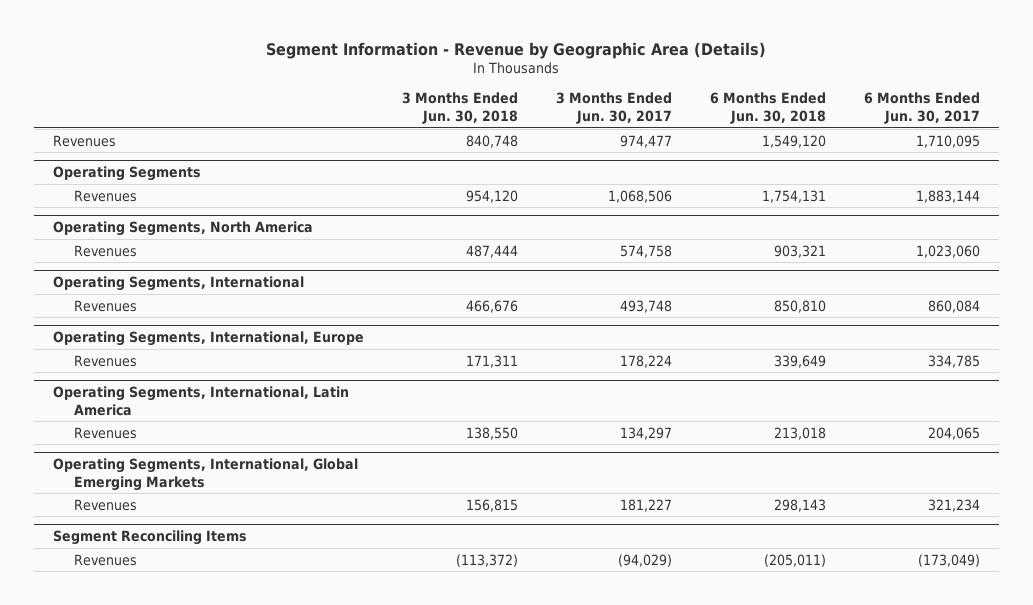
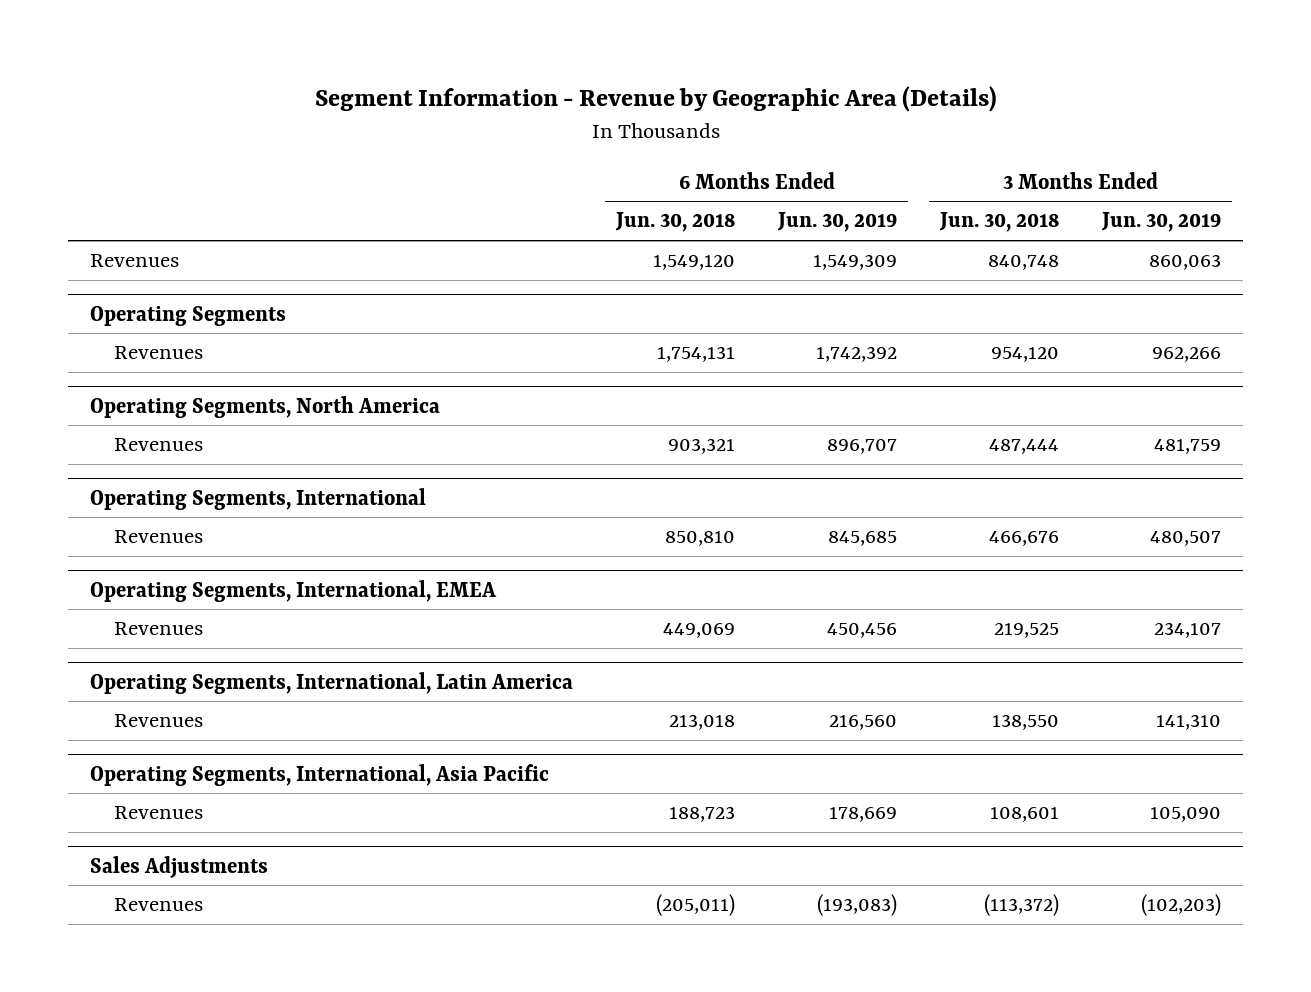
- | 3 Months Ended Jun. 30, 2018 | 3 Months Ended Jun. 30, 2017 | 6 Months Ended Jun. 30, 2018 | 6 Months Ended Jun. 30, 2017
+ | 6 Months Ended Jun. 30, 2018 | 6 Months Ended Jun. 30, 2019 | 3 Months Ended Jun. 30, 2018 | 3 Months Ended Jun. 30, 2019
- Operating Segments, International, Europe
- Revenues | 171,311 | 178,224 | 339,649 | 334,785
+ Operating Segments, International, EMEA
+ Revenues | 449,069 | 450,456 | 219,525 | 234,107
- Operating Segments, International, Global Emerging Markets
- Revenues | 156,815 | 181,227 | 298,143 | 321,234
- Segment Reconciling Items
+ Operating Segments, International, Asia Pacific
+ Revenues | 188,723 | 178,669 | 108,601 | 105,090
+ Sales Adjustments

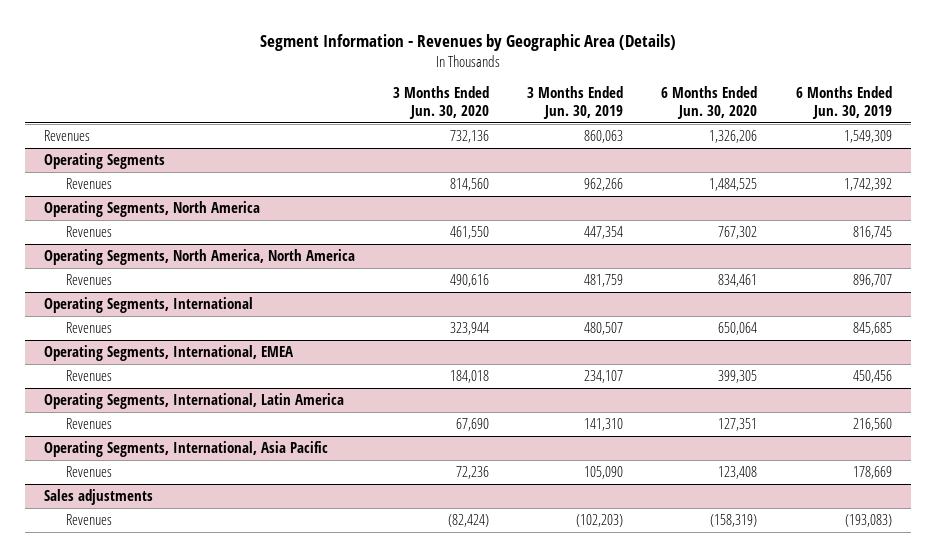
- Segment Information - Revenue by Geographic Area (Details)
+ Segment Information - Revenues by Geographic Area (Details)
- | 6 Months Ended Jun. 30, 2018 | 6 Months Ended Jun. 30, 2019 | 3 Months Ended Jun. 30, 2018 | 3 Months Ended Jun. 30, 2019
+ | 3 Months Ended Jun. 30, 2020 | 3 Months Ended Jun. 30, 2019 | 6 Months Ended Jun. 30, 2020 | 6 Months Ended Jun. 30, 2019
@ Operating Segments, North America
+ Revenues | 461,550 | 447,354 | 767,302 | 816,745
+ Operating Segments, North America, North America
- Sales Adjustments
+ Sales adjustments

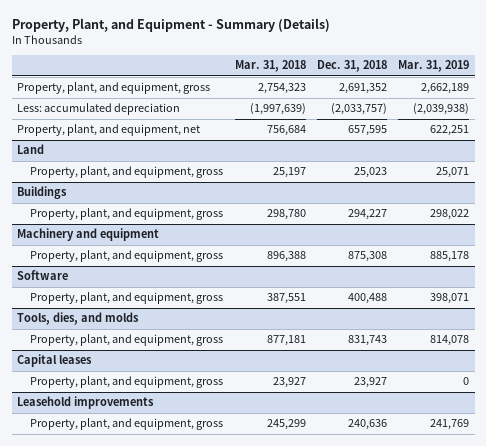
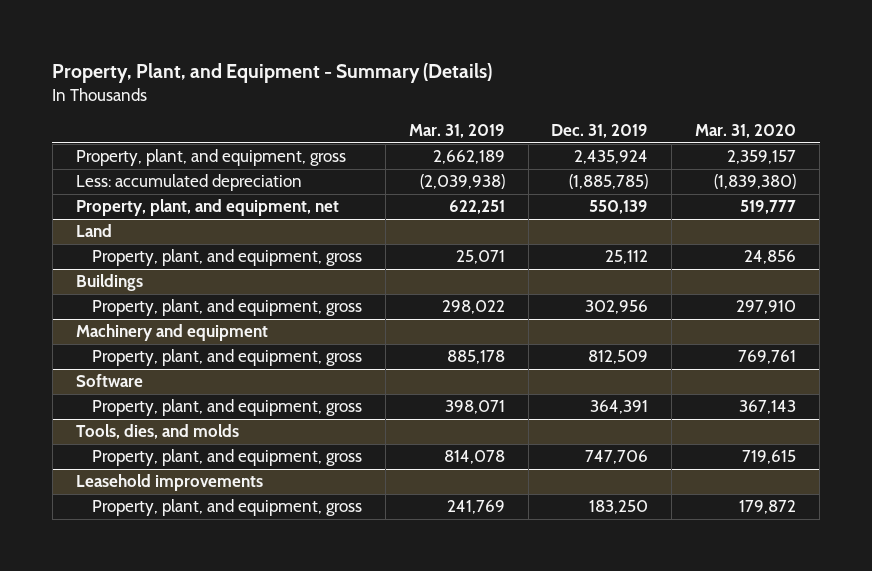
- | Mar. 31, 2018 | Dec. 31, 2018 | Mar. 31, 2019
+ | Mar. 31, 2019 | Dec. 31, 2019 | Mar. 31, 2020
- Capital leases
- Property, plant, and equipment, gross | 23,927 | 23,927 | 0

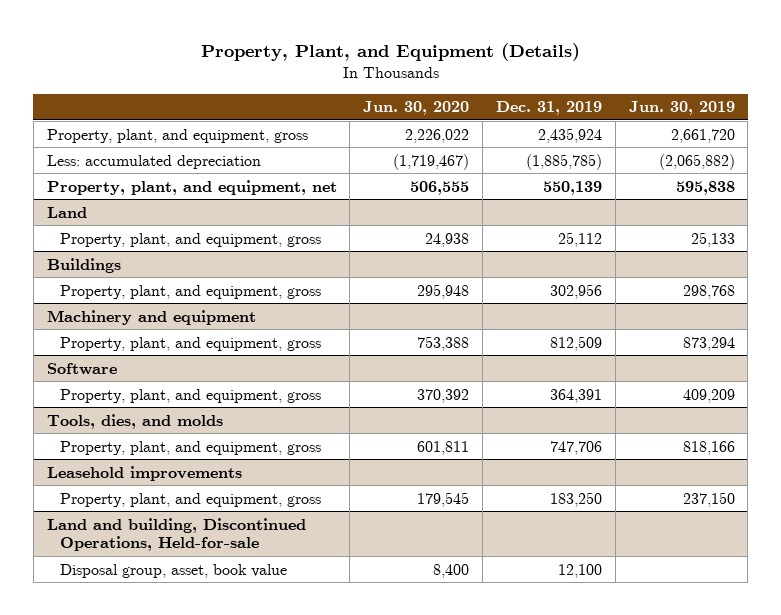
- Property, Plant, and Equipment - Summary (Details)
+ Property, Plant, and Equipment (Details)
- | Mar. 31, 2019 | Dec. 31, 2019 | Mar. 31, 2020
+ | Jun. 30, 2020 | Dec. 31, 2019 | Jun. 30, 2019
+ Land and building, Discontinued Operations, Held-for-sale
+ Disposal group, asset, book value | 8,400 | 12,100 |

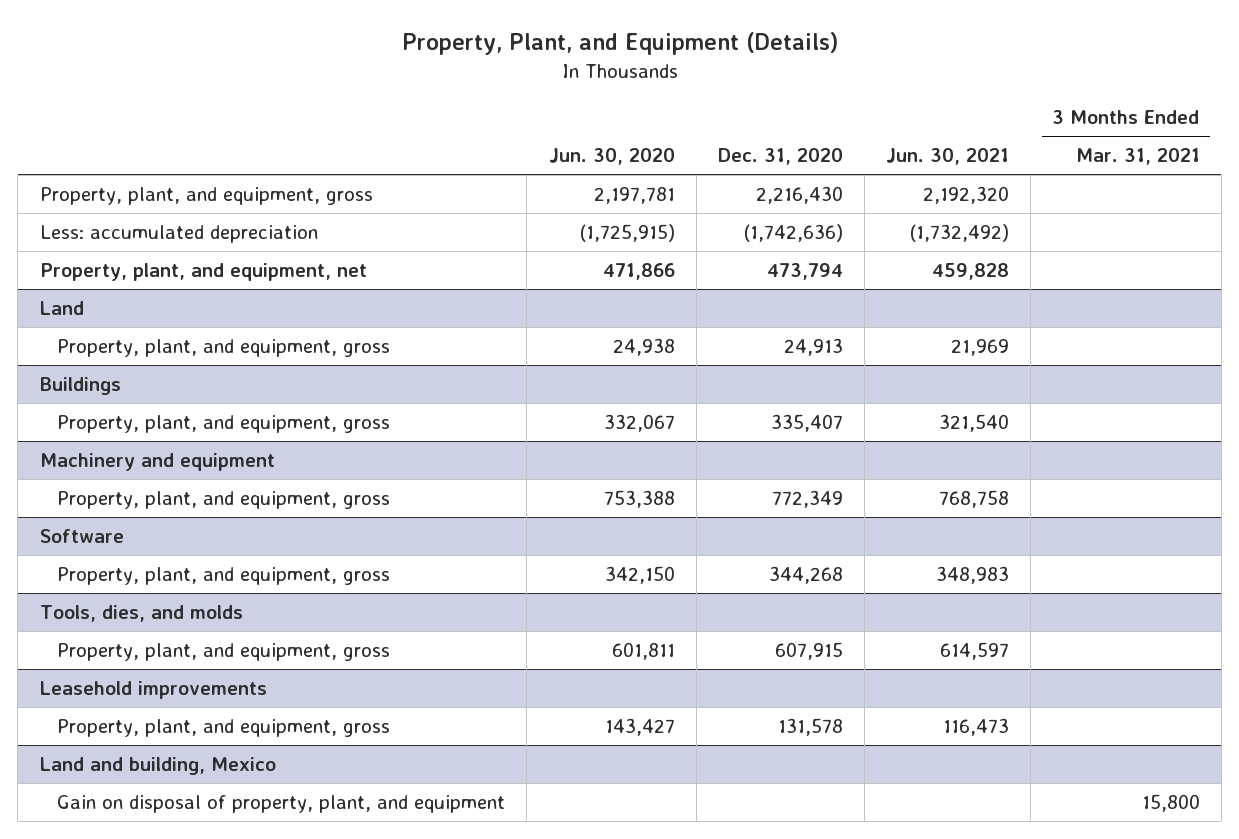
- | Jun. 30, 2020 | Dec. 31, 2019 | Jun. 30, 2019
+ | Jun. 30, 2020 | Dec. 31, 2020 | Jun. 30, 2021 | 3 Months Ended Mar. 31, 2021
- Property, plant, and equipment, gross | 2,226,022 | 2,435,924 | 2,661,720
- Less: accumulated depreciation | (1,719,467) | (1,885,785) | (2,065,882)
- Property, plant, and equipment, net | 506,555 | 550,139 | 595,838
+ Property, plant, and equipment, gross | 2,197,781 | 2,216,430 | 2,192,320 |
+ Less: accumulated depreciation | (1,725,915) | (1,742,636) | (1,732,492) |
+ Property, plant, and equipment, net | 471,866 | 473,794 | 459,828 |
@ Buildings
- Property, plant, and equipment, gross | 295,948 | 302,956 | 298,768
+ Property, plant, and equipment, gross | 332,067 | 335,407 | 321,540 |
@ Software
- Property, plant, and equipment, gross | 370,392 | 364,391 | 409,209
+ Property, plant, and equipment, gross | 342,150 | 344,268 | 348,983 |
@ Leasehold improvements
- Property, plant, and equipment, gross | 179,545 | 183,250 | 237,150
- Land and building, Discontinued Operations, Held-for-sale
- Disposal group, asset, book value | 8,400 | 12,100 |
@ Leasehold improvements
+ Property, plant, and equipment, gross | 143,427 | 131,578 | 116,473 |
+ Land and building, Mexico
+ Gain on disposal of property, plant, and equipment | | | | 15,800

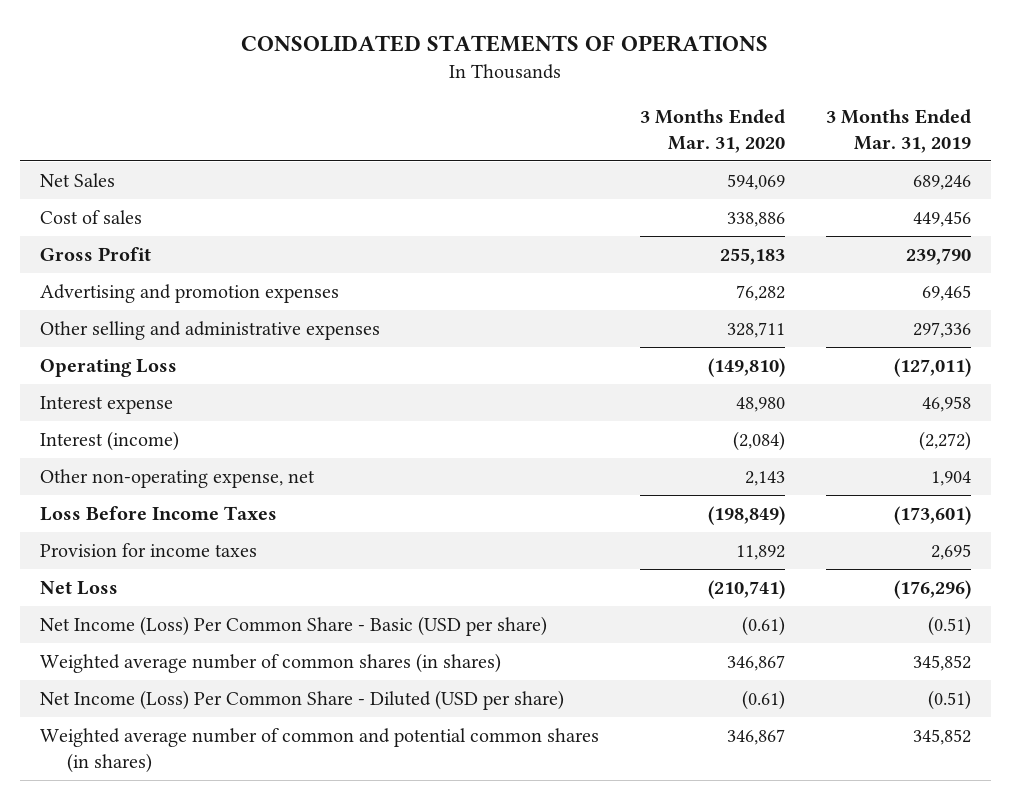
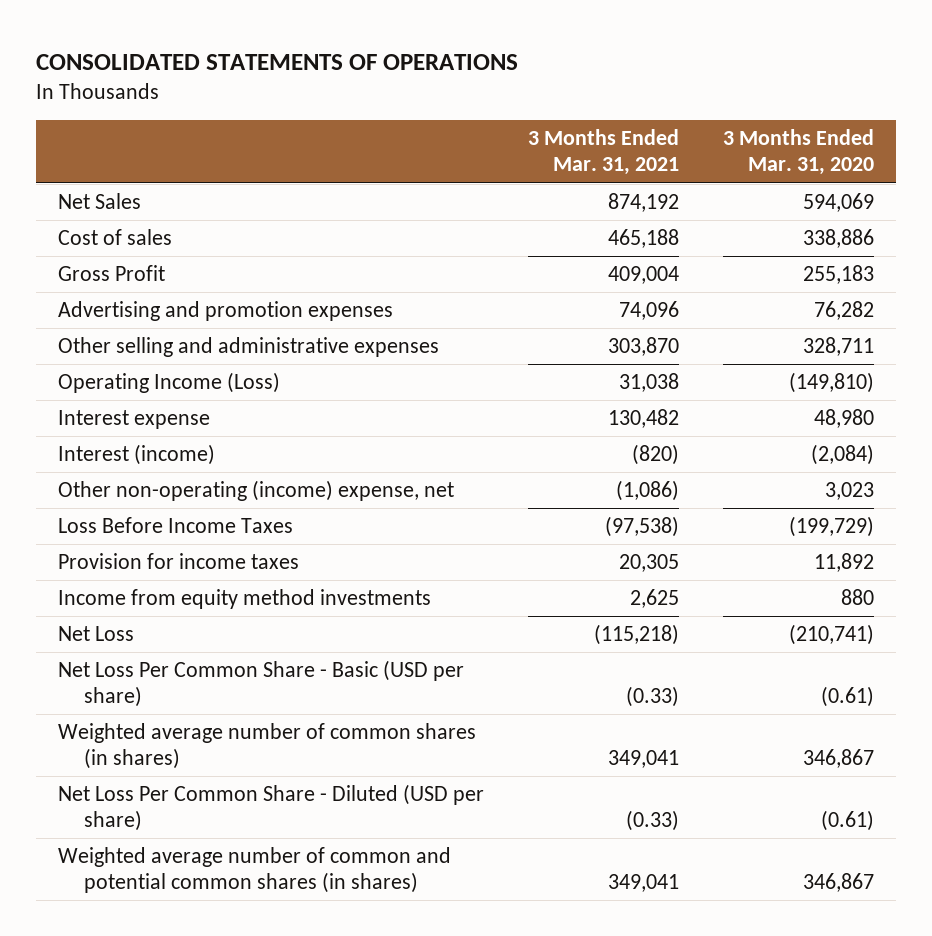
- | 3 Months Ended Mar. 31, 2020 | 3 Months Ended Mar. 31, 2019
+ | 3 Months Ended Mar. 31, 2021 | 3 Months Ended Mar. 31, 2020
- Operating Loss | (149,810) | (127,011)
+ Operating Income (Loss) | 31,038 | (149,810)
- Other non-operating expense, net | 2,143 | 1,904
- Loss Before Income Taxes | (198,849) | (173,601)
+ Other non-operating (income) expense, net | (1,086) | 3,023
+ Loss Before Income Taxes | (97,538) | (199,729)
+ Income from equity method investments | 2,625 | 880
- Net Income (Loss) Per Common Share - Basic (USD per share) | (0.61) | (0.51)
+ Net Loss Per Common Share - Basic (USD per share) | (0.33) | (0.61)
- Net Income (Loss) Per Common Share - Diluted (USD per share) | (0.61) | (0.51)
+ Net Loss Per Common Share - Diluted (USD per share) | (0.33) | (0.61)

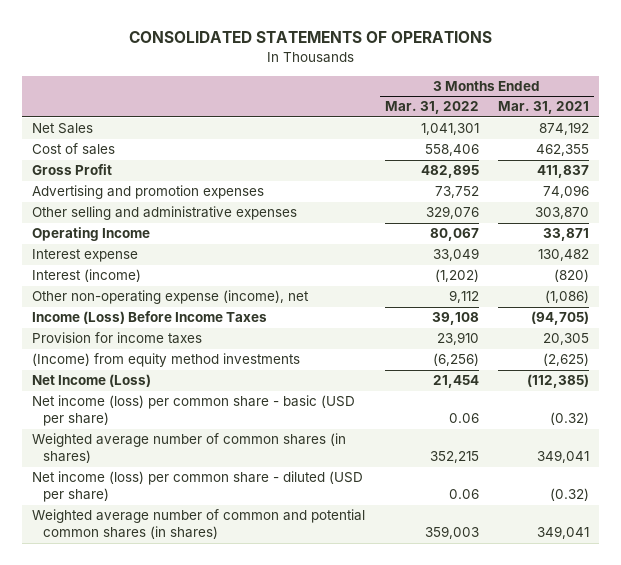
- | 3 Months Ended Mar. 31, 2021 | 3 Months Ended Mar. 31, 2020
+ | 3 Months Ended Mar. 31, 2022 | 3 Months Ended Mar. 31, 2021
- Cost of sales | 465,188 | 338,886
- Gross Profit | 409,004 | 255,183
+ Cost of sales | 558,406 | 462,355
+ Gross Profit | 482,895 | 411,837
- Operating Income (Loss) | 31,038 | (149,810)
+ Operating Income | 80,067 | 33,871
- Other non-operating (income) expense, net | (1,086) | 3,023
- Loss Before Income Taxes | (97,538) | (199,729)
+ Other non-operating expense (income), net | 9,112 | (1,086)
+ Income (Loss) Before Income Taxes | 39,108 | (94,705)
- Income from equity method investments | 2,625 | 880
- Net Loss | (115,218) | (210,741)
- Net Loss Per Common Share - Basic (USD per share) | (0.33) | (0.61)
+ (Income) from equity method investments | (6,256) | (2,625)
+ Net Income (Loss) | 21,454 | (112,385)
+ Net income (loss) per common share - basic (USD per share) | 0.06 | (0.32)
- Net Loss Per Common Share - Diluted (USD per share) | (0.33) | (0.61)
+ Net income (loss) per common share - diluted (USD per share) | 0.06 | (0.32)

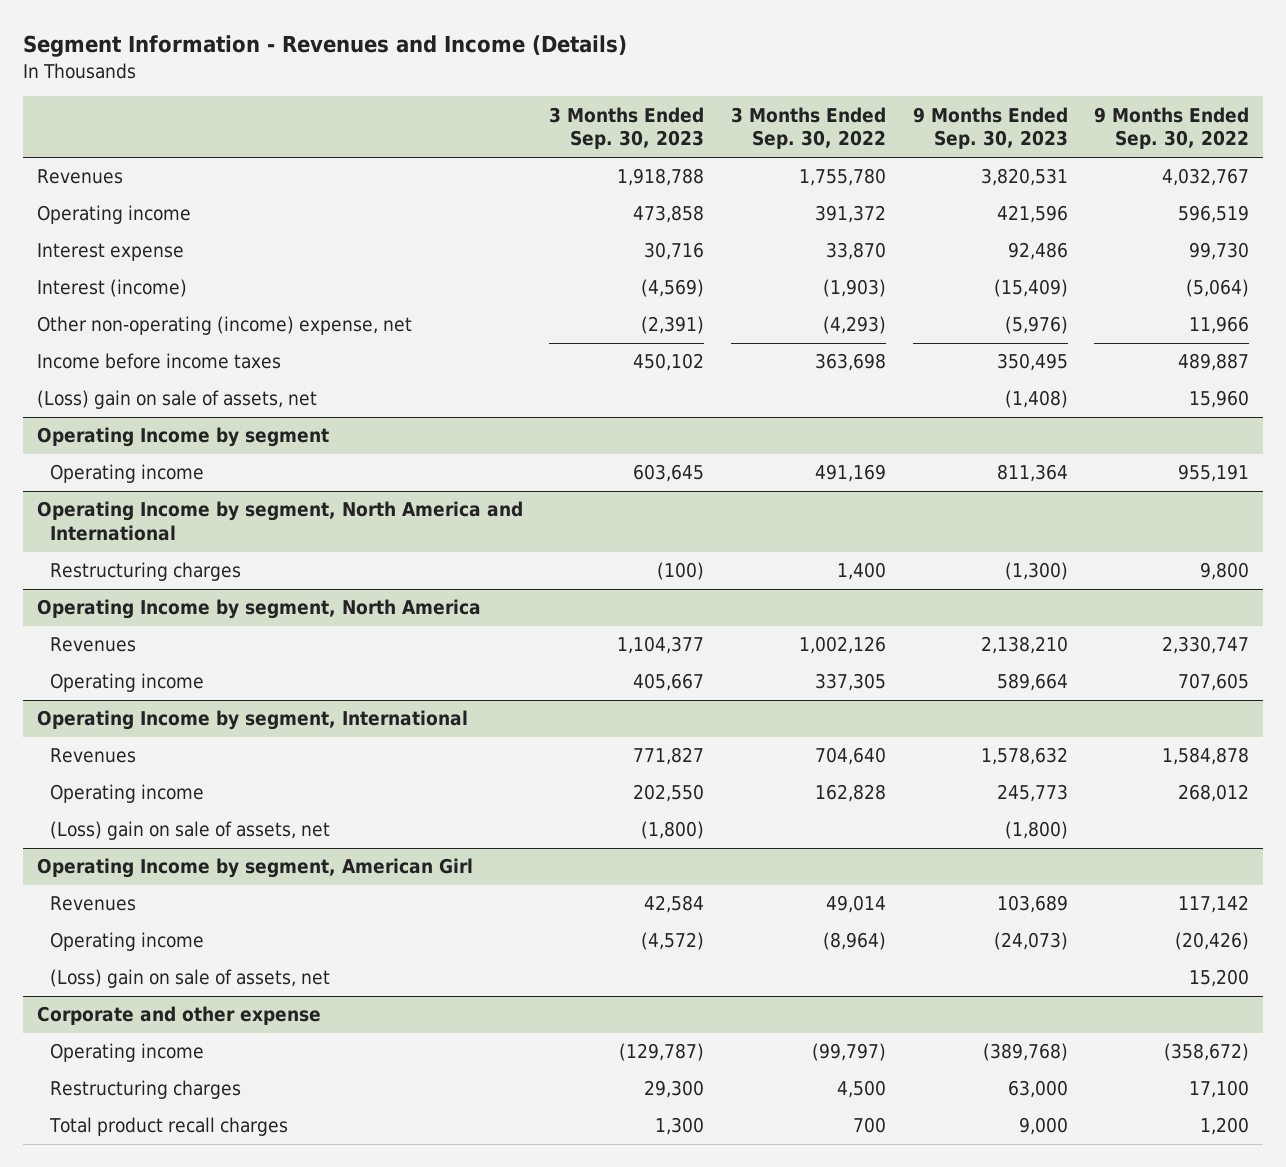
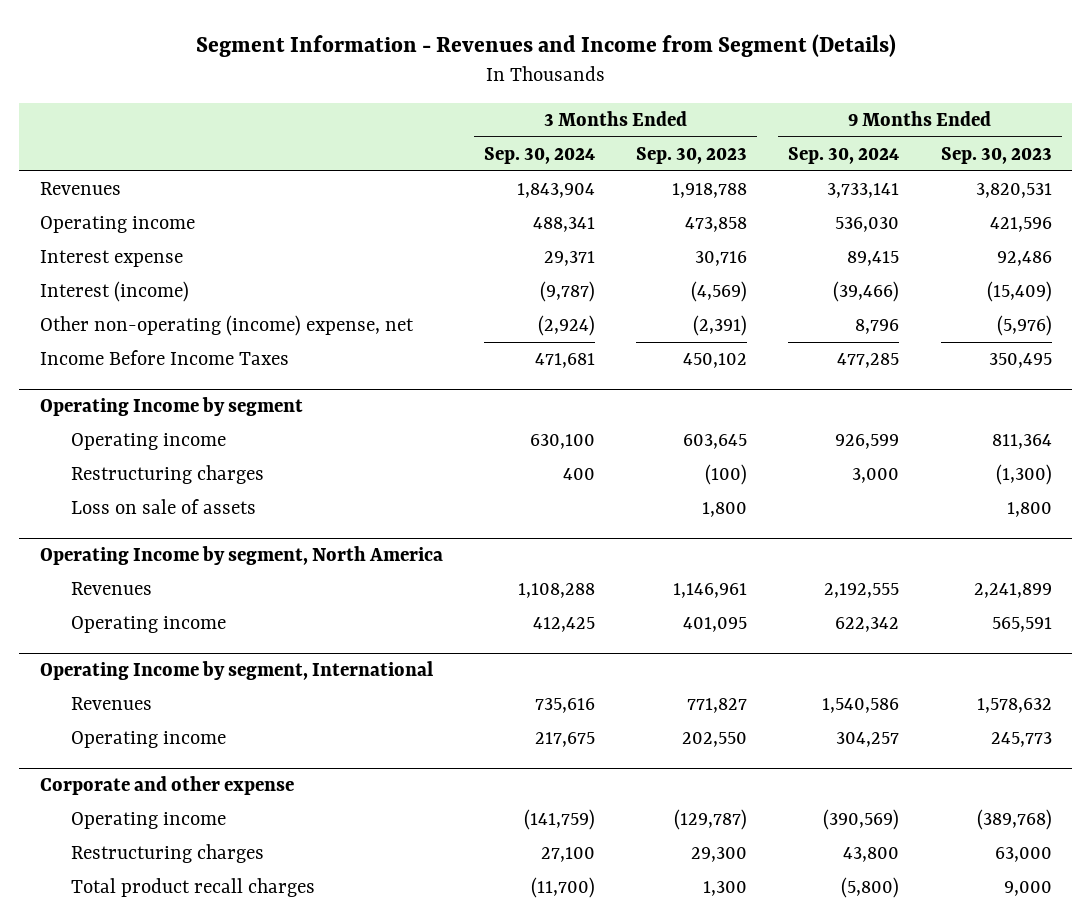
- Segment Information - Revenues and Income (Details)
+ Segment Information - Revenues and Income from Segment (Details)
- | 3 Months Ended Sep. 30, 2023 | 3 Months Ended Sep. 30, 2022 | 9 Months Ended Sep. 30, 2023 | 9 Months Ended Sep. 30, 2022
+ | 3 Months Ended Sep. 30, 2024 | 3 Months Ended Sep. 30, 2023 | 9 Months Ended Sep. 30, 2024 | 9 Months Ended Sep. 30, 2023
- Income before income taxes | 450,102 | 363,698 | 350,495 | 489,887
- (Loss) gain on sale of assets, net | | | (1,408) | 15,960
+ Income Before Income Taxes | 471,681 | 450,102 | 477,285 | 350,495
- Operating Income by segment, North America and International
@ Operating Income by segment
+ Loss on sale of assets | | 1,800 | | 1,800
@ Operating Income by segment, North America
- Revenues | 1,104,377 | 1,002,126 | 2,138,210 | 2,330,747
- Operating income | 405,667 | 337,305 | 589,664 | 707,605
+ Revenues | 1,108,288 | 1,146,961 | 2,192,555 | 2,241,899
+ Operating income | 412,425 | 401,095 | 622,342 | 565,591
@ Operating Income by segment, International
- (Loss) gain on sale of assets, net | (1,800) | | (1,800) |
- Operating Income by segment, American Girl
- Revenues | 42,584 | 49,014 | 103,689 | 117,142
- Operating income | (4,572) | (8,964) | (24,073) | (20,426)
- (Loss) gain on sale of assets, net | | | | 15,200

